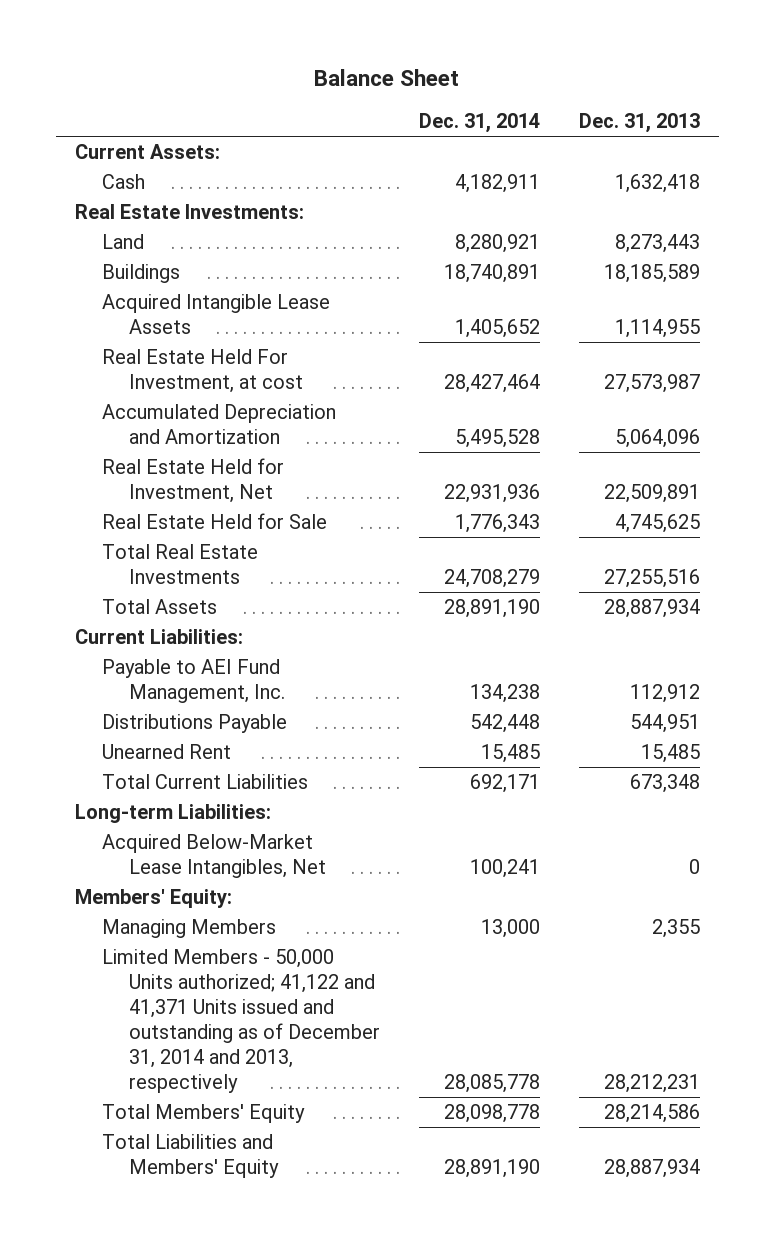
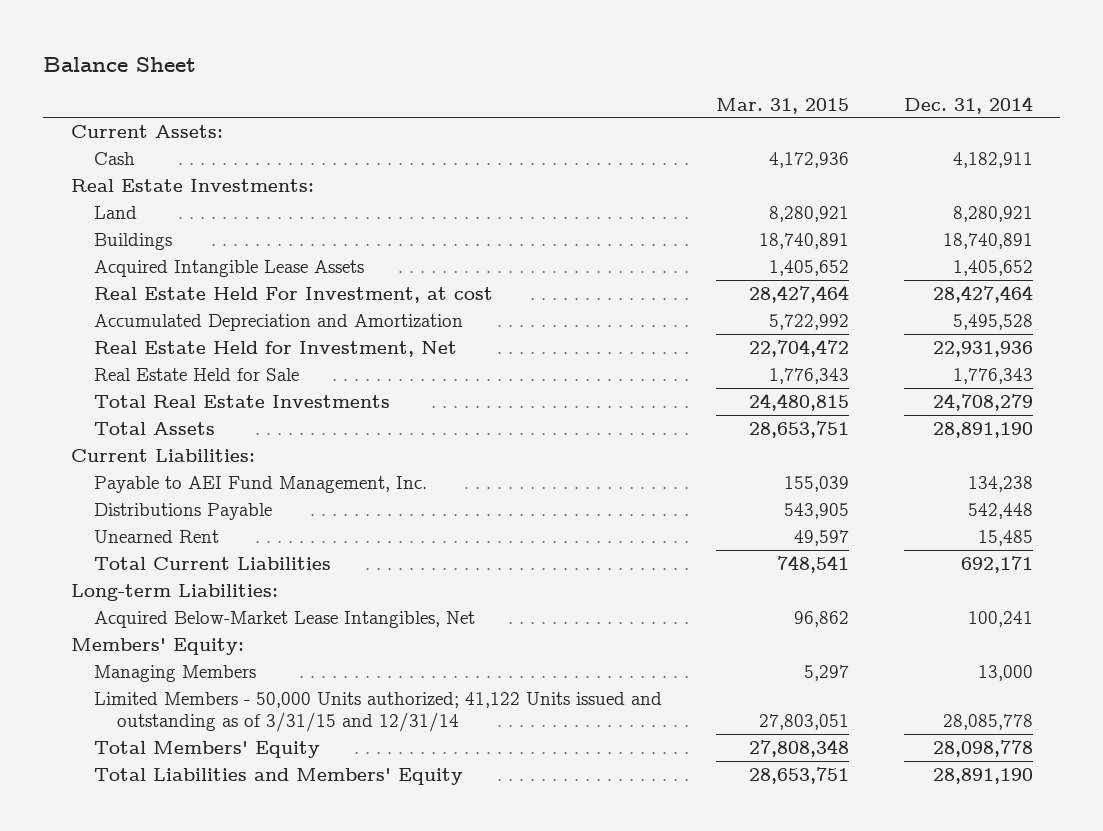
- | Dec. 31, 2014 | Dec. 31, 2013
+ | Mar. 31, 2015 | Dec. 31, 2014
- Limited Members - 50,000 Units authorized; 41,122 and 41,371 Units issued and outstanding as of December 31, 2014 and 2013, respectively | 28,085,778 | 28,212,231
+ Limited Members - 50,000 Units authorized; 41,122 Units issued and outstanding as of 3/31/15 and 12/31/14 | 27,803,051 | 28,085,778

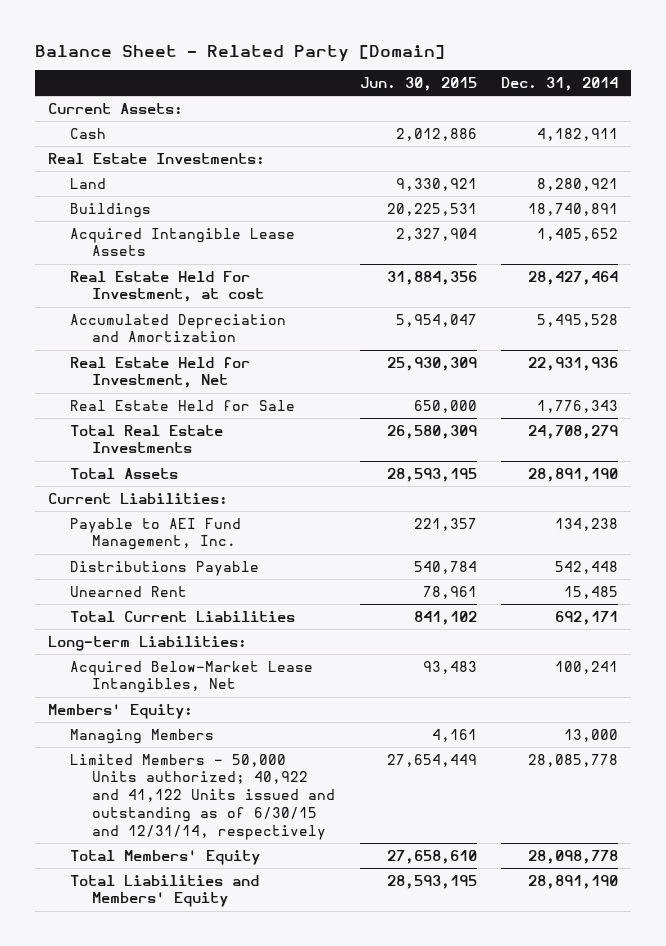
- Balance Sheet
+ Balance Sheet - Related Party [Domain]
- | Mar. 31, 2015 | Dec. 31, 2014
+ | Jun. 30, 2015 | Dec. 31, 2014
- Limited Members - 50,000 Units authorized; 41,122 Units issued and outstanding as of 3/31/15 and 12/31/14 | 27,803,051 | 28,085,778
+ Limited Members - 50,000 Units authorized; 40,922 and 41,122 Units issued and outstanding as of 6/30/15 and 12/31/14, respectively | 27,654,449 | 28,085,778

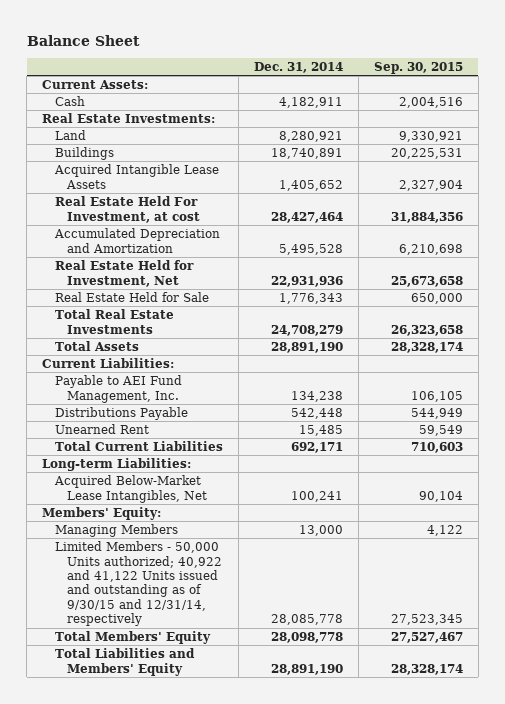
- Balance Sheet - Related Party [Domain]
+ Balance Sheet
- | Jun. 30, 2015 | Dec. 31, 2014
+ | Dec. 31, 2014 | Sep. 30, 2015
- Limited Members - 50,000 Units authorized; 40,922 and 41,122 Units issued and outstanding as of 6/30/15 and 12/31/14, respectively | 27,654,449 | 28,085,778
+ Limited Members - 50,000 Units authorized; 40,922 and 41,122 Units issued and outstanding as of 9/30/15 and 12/31/14, respectively | 28,085,778 | 27,523,345

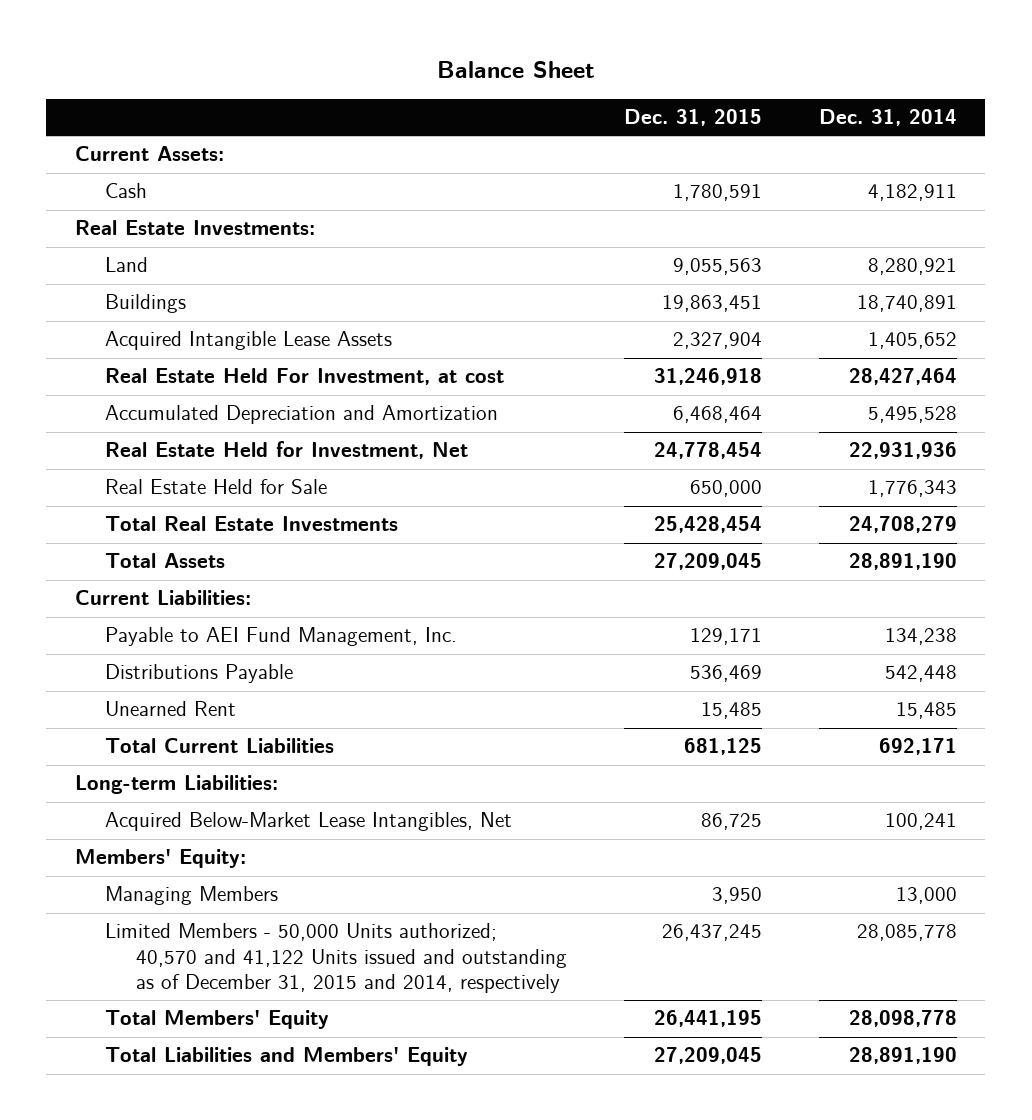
- | Dec. 31, 2014 | Sep. 30, 2015
+ | Dec. 31, 2015 | Dec. 31, 2014
- Limited Members - 50,000 Units authorized; 40,922 and 41,122 Units issued and outstanding as of 9/30/15 and 12/31/14, respectively | 28,085,778 | 27,523,345
+ Limited Members - 50,000 Units authorized; 40,570 and 41,122 Units issued and outstanding as of December 31, 2015 and 2014, respectively | 26,437,245 | 28,085,778

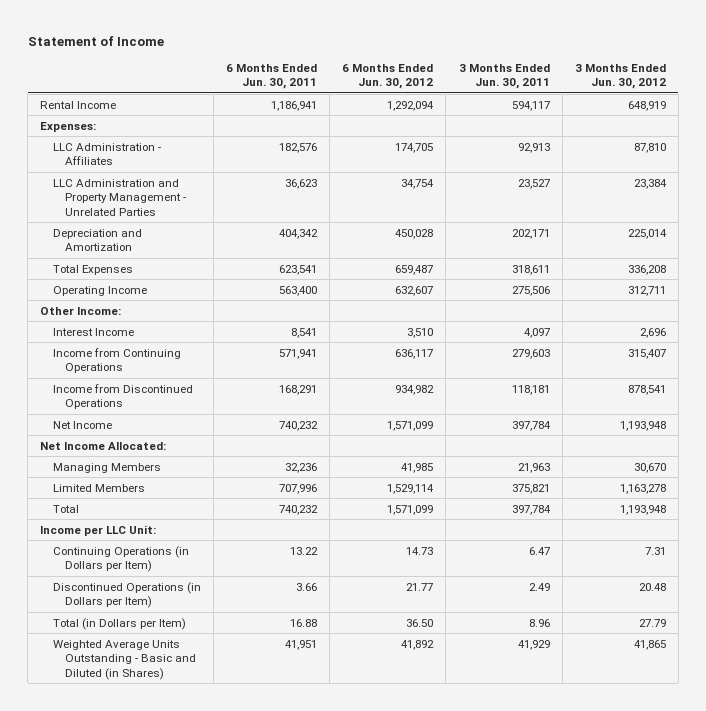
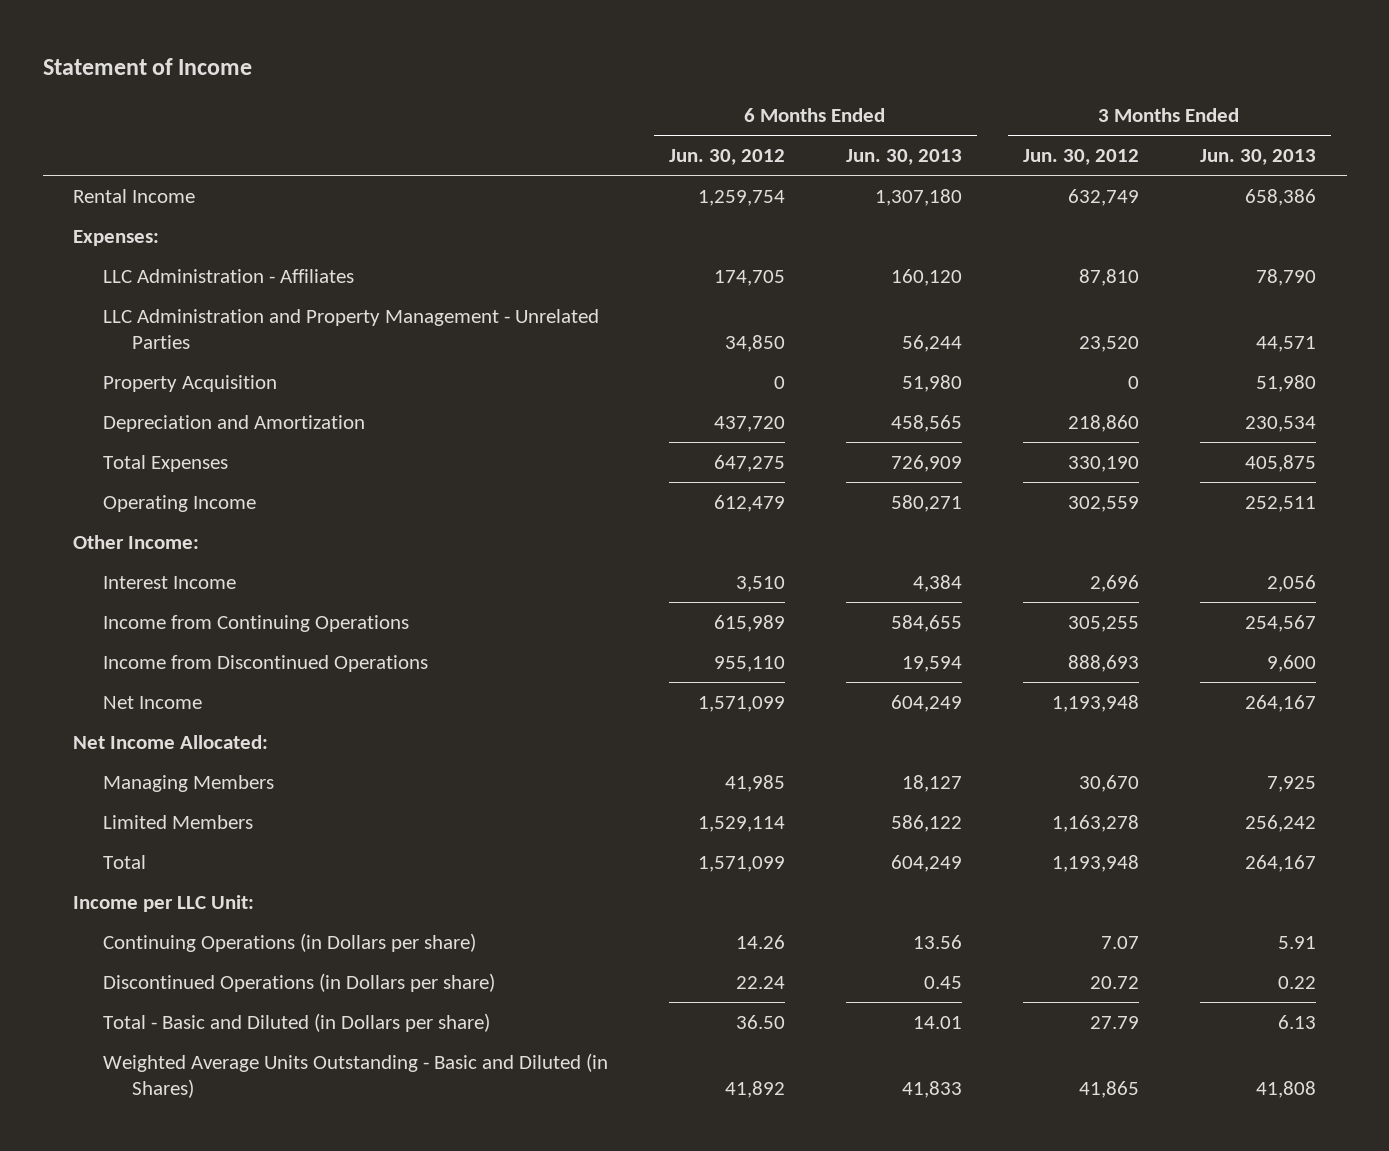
- | 6 Months Ended Jun. 30, 2011 | 6 Months Ended Jun. 30, 2012 | 3 Months Ended Jun. 30, 2011 | 3 Months Ended Jun. 30, 2012
+ | 6 Months Ended Jun. 30, 2012 | 6 Months Ended Jun. 30, 2013 | 3 Months Ended Jun. 30, 2012 | 3 Months Ended Jun. 30, 2013
- Rental Income | 1,186,941 | 1,292,094 | 594,117 | 648,919
+ Rental Income | 1,259,754 | 1,307,180 | 632,749 | 658,386
- LLC Administration and Property Management - Unrelated Parties | 36,623 | 34,754 | 23,527 | 23,384
- Depreciation and Amortization | 404,342 | 450,028 | 202,171 | 225,014
- Total Expenses | 623,541 | 659,487 | 318,611 | 336,208
- Operating Income | 563,400 | 632,607 | 275,506 | 312,711
+ LLC Administration and Property Management - Unrelated Parties | 34,850 | 56,244 | 23,520 | 44,571
+ Property Acquisition | 0 | 51,980 | 0 | 51,980
+ Depreciation and Amortization | 437,720 | 458,565 | 218,860 | 230,534
+ Total Expenses | 647,275 | 726,909 | 330,190 | 405,875
+ Operating Income | 612,479 | 580,271 | 302,559 | 252,511
- Income from Continuing Operations | 571,941 | 636,117 | 279,603 | 315,407
- Income from Discontinued Operations | 168,291 | 934,982 | 118,181 | 878,541
+ Income from Continuing Operations | 615,989 | 584,655 | 305,255 | 254,567
+ Income from Discontinued Operations | 955,110 | 19,594 | 888,693 | 9,600
- Continuing Operations (in Dollars per Item) | 13.22 | 14.73 | 6.47 | 7.31
- Discontinued Operations (in Dollars per Item) | 3.66 | 21.77 | 2.49 | 20.48
- Total (in Dollars per Item) | 16.88 | 36.50 | 8.96 | 27.79
+ Continuing Operations (in Dollars per share) | 14.26 | 13.56 | 7.07 | 5.91
+ Discontinued Operations (in Dollars per share) | 22.24 | 0.45 | 20.72 | 0.22
+ Total - Basic and Diluted (in Dollars per share) | 36.50 | 14.01 | 27.79 | 6.13

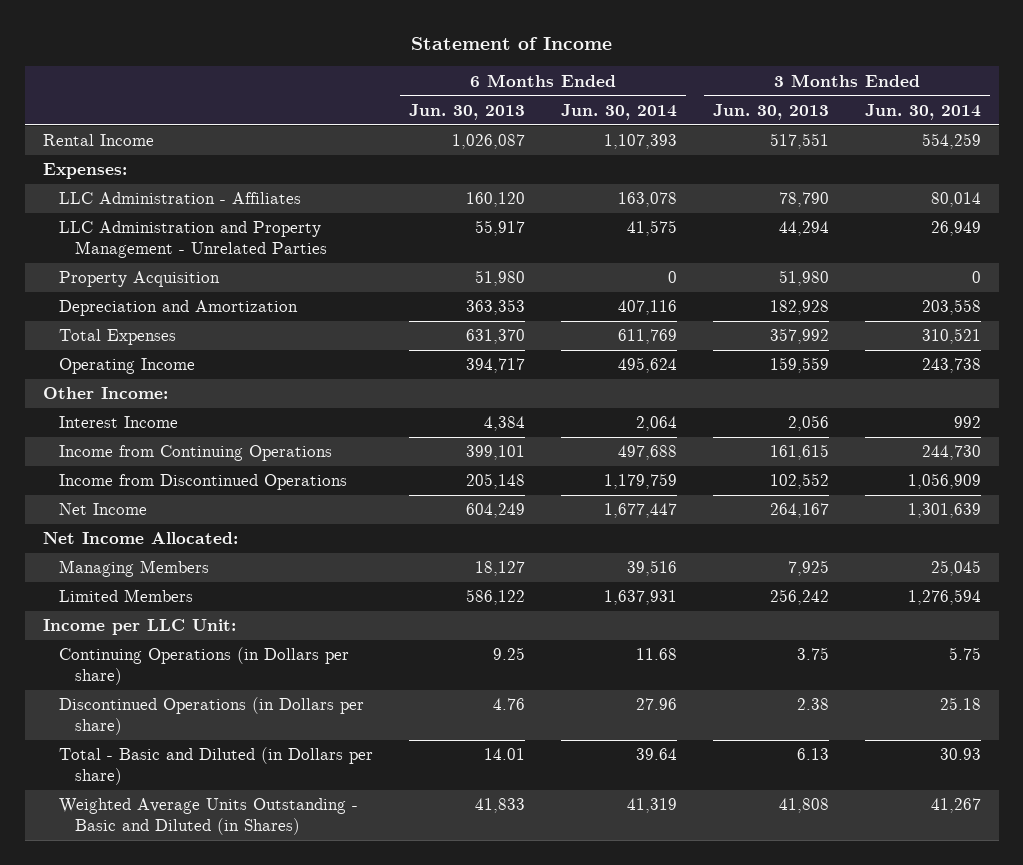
- | 6 Months Ended Jun. 30, 2012 | 6 Months Ended Jun. 30, 2013 | 3 Months Ended Jun. 30, 2012 | 3 Months Ended Jun. 30, 2013
+ | 6 Months Ended Jun. 30, 2013 | 6 Months Ended Jun. 30, 2014 | 3 Months Ended Jun. 30, 2013 | 3 Months Ended Jun. 30, 2014
- Rental Income | 1,259,754 | 1,307,180 | 632,749 | 658,386
+ Rental Income | 1,026,087 | 1,107,393 | 517,551 | 554,259
- LLC Administration and Property Management - Unrelated Parties | 34,850 | 56,244 | 23,520 | 44,571
+ LLC Administration and Property Management - Unrelated Parties | 55,917 | 41,575 | 44,294 | 26,949
- Depreciation and Amortization | 437,720 | 458,565 | 218,860 | 230,534
- Total Expenses | 647,275 | 726,909 | 330,190 | 405,875
- Operating Income | 612,479 | 580,271 | 302,559 | 252,511
+ Depreciation and Amortization | 363,353 | 407,116 | 182,928 | 203,558
+ Total Expenses | 631,370 | 611,769 | 357,992 | 310,521
+ Operating Income | 394,717 | 495,624 | 159,559 | 243,738
- Income from Continuing Operations | 615,989 | 584,655 | 305,255 | 254,567
- Income from Discontinued Operations | 955,110 | 19,594 | 888,693 | 9,600
+ Income from Continuing Operations | 399,101 | 497,688 | 161,615 | 244,730
+ Income from Discontinued Operations | 205,148 | 1,179,759 | 102,552 | 1,056,909
- Total | 1,571,099 | 604,249 | 1,193,948 | 264,167
- Continuing Operations (in Dollars per share) | 14.26 | 13.56 | 7.07 | 5.91
- Discontinued Operations (in Dollars per share) | 22.24 | 0.45 | 20.72 | 0.22
+ Continuing Operations (in Dollars per share) | 9.25 | 11.68 | 3.75 | 5.75
+ Discontinued Operations (in Dollars per share) | 4.76 | 27.96 | 2.38 | 25.18

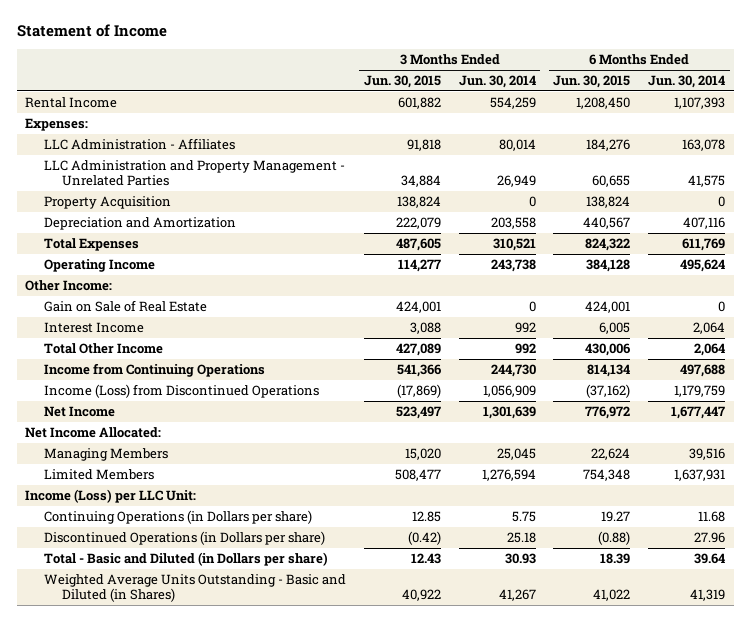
- | 6 Months Ended Jun. 30, 2013 | 6 Months Ended Jun. 30, 2014 | 3 Months Ended Jun. 30, 2013 | 3 Months Ended Jun. 30, 2014
+ | 3 Months Ended Jun. 30, 2015 | 3 Months Ended Jun. 30, 2014 | 6 Months Ended Jun. 30, 2015 | 6 Months Ended Jun. 30, 2014
+ Gain on Sale of Real Estate | 424,001 | 0 | 424,001 | 0
+ Total Other Income | 427,089 | 992 | 430,006 | 2,064
- Income from Discontinued Operations | 205,148 | 1,179,759 | 102,552 | 1,056,909
+ Income (Loss) from Discontinued Operations | (17,869) | 1,056,909 | (37,162) | 1,179,759
- Income per LLC Unit:
+ Income (Loss) per LLC Unit:

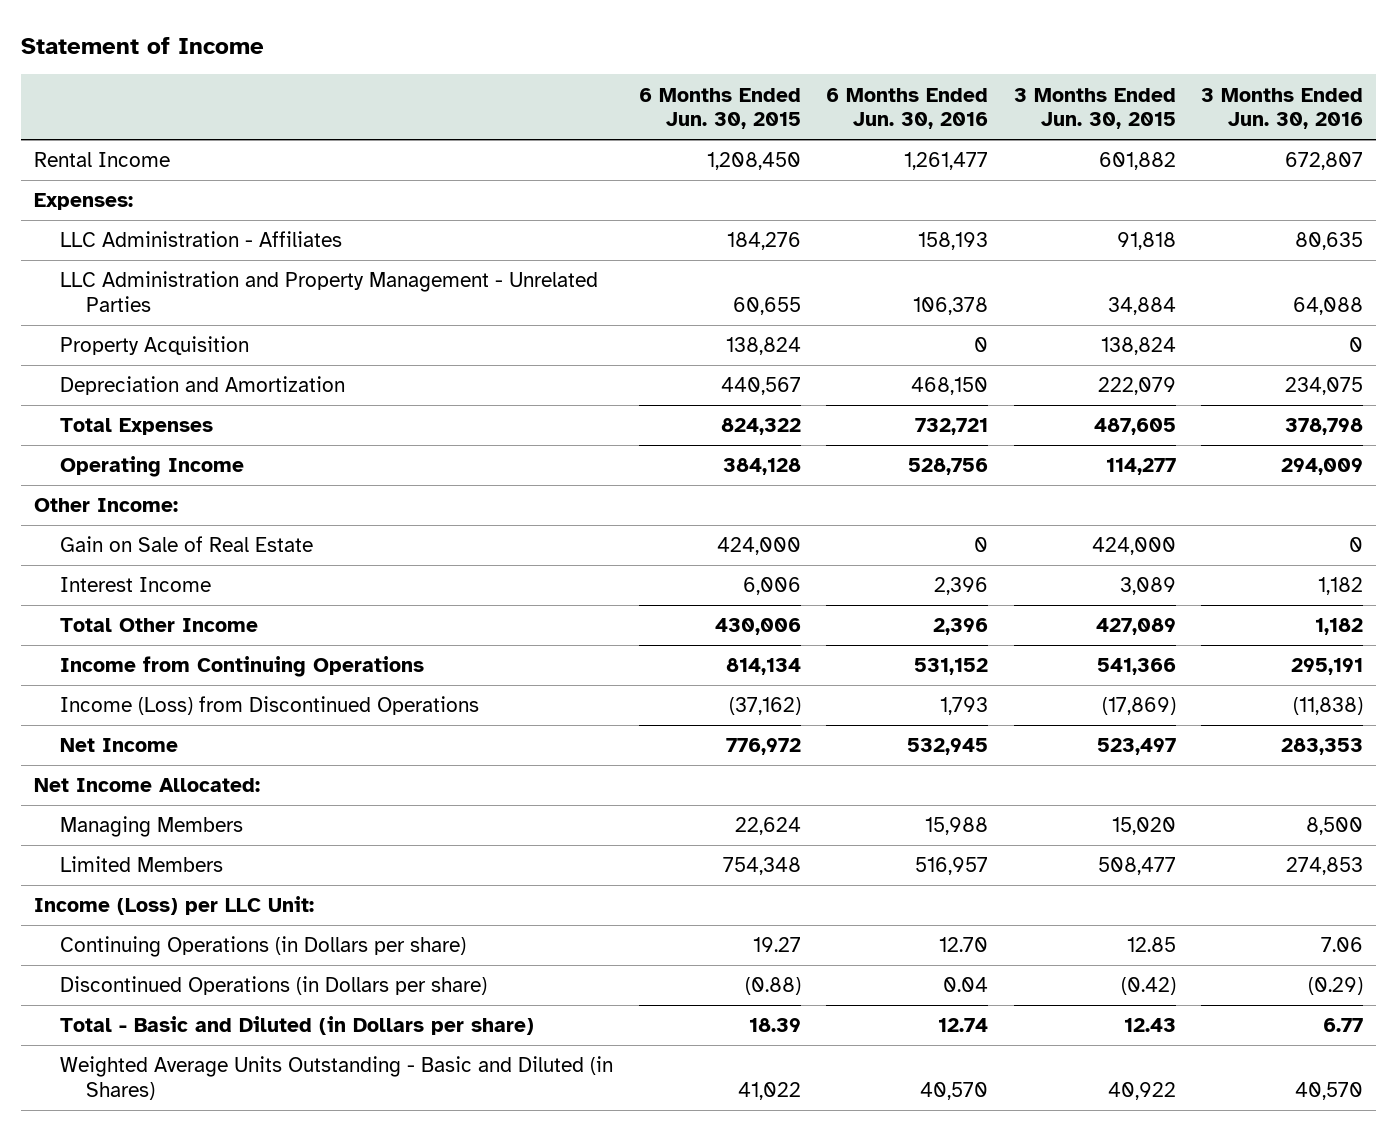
- | 3 Months Ended Jun. 30, 2015 | 3 Months Ended Jun. 30, 2014 | 6 Months Ended Jun. 30, 2015 | 6 Months Ended Jun. 30, 2014
+ | 6 Months Ended Jun. 30, 2015 | 6 Months Ended Jun. 30, 2016 | 3 Months Ended Jun. 30, 2015 | 3 Months Ended Jun. 30, 2016
- Gain on Sale of Real Estate | 424,001 | 0 | 424,001 | 0
- Interest Income | 3,088 | 992 | 6,005 | 2,064
+ Gain on Sale of Real Estate | 424,000 | 0 | 424,000 | 0
+ Interest Income | 6,006 | 2,396 | 3,089 | 1,182

